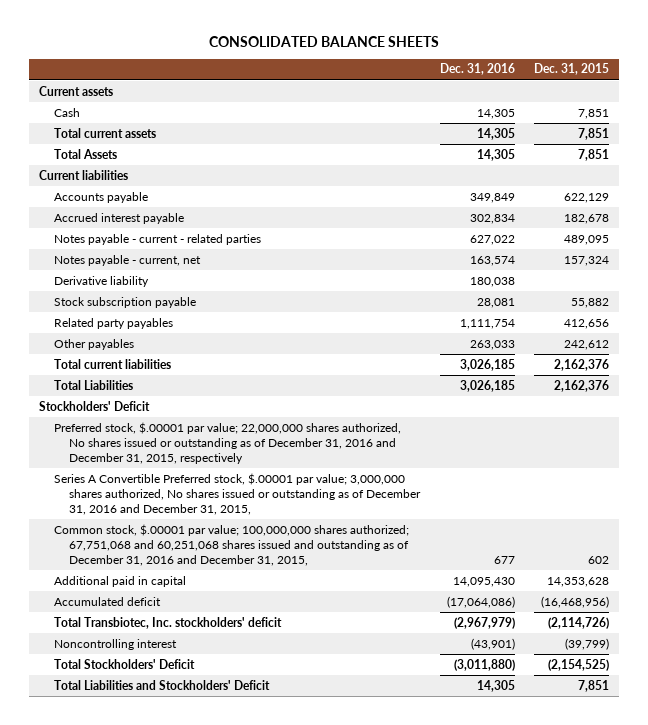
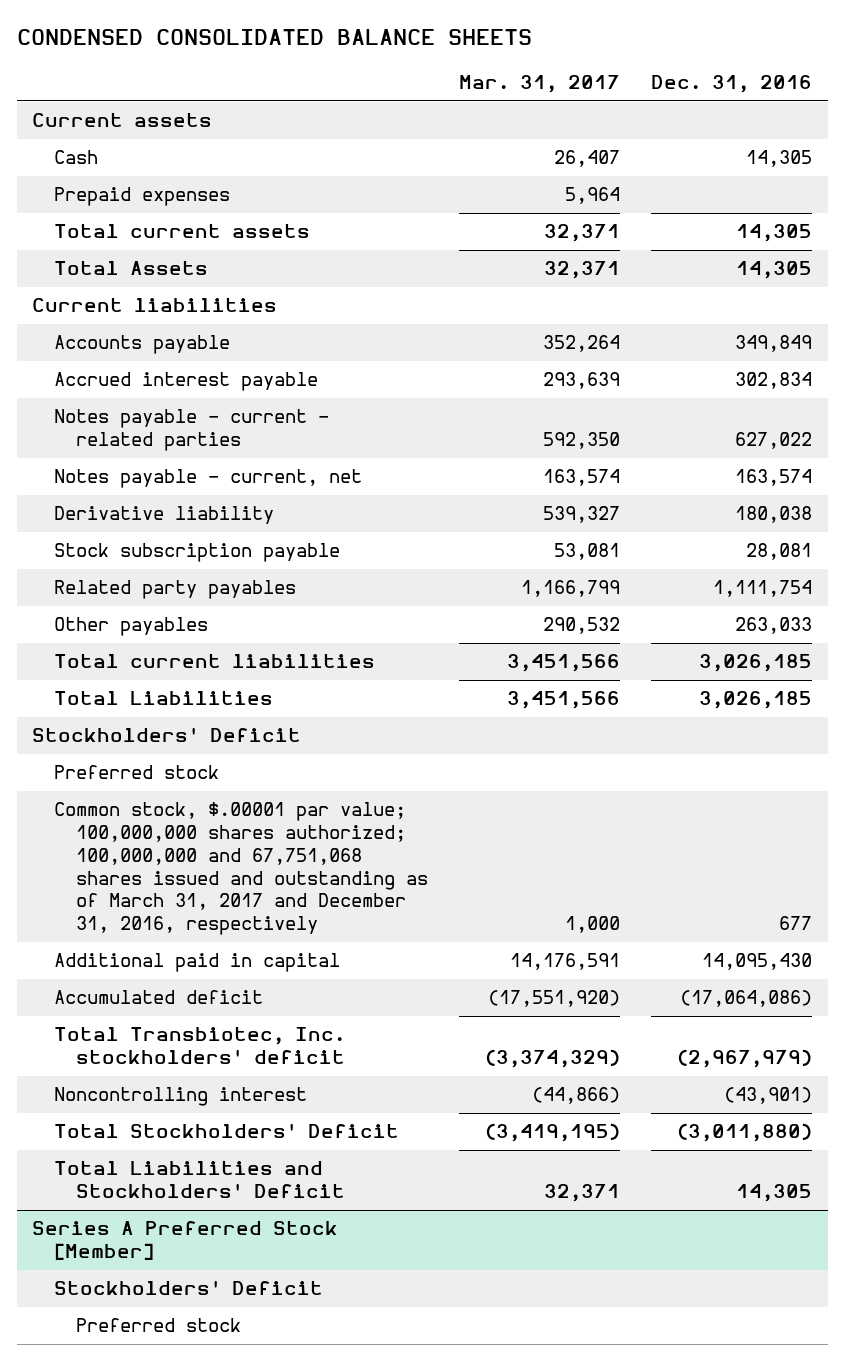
- CONSOLIDATED BALANCE SHEETS
+ CONDENSED CONSOLIDATED BALANCE SHEETS
- | Dec. 31, 2016 | Dec. 31, 2015
+ | Mar. 31, 2017 | Dec. 31, 2016
+ Prepaid expenses | 5,964 |
- Preferred stock, $.00001 par value; 22,000,000 shares authorized, No shares issued or outstanding as of December 31, 2016 and December 31, 2015, respectively
- Series A Convertible Preferred stock, $.00001 par value; 3,000,000 shares authorized, No shares issued or outstanding as of December 31, 2016 and December 31, 2015,
- Common stock, $.00001 par value; 100,000,000 shares authorized; 67,751,068 and 60,251,068 shares issued and outstanding as of December 31, 2016 and December 31, 2015, | 677 | 602
+ Preferred stock
+ Common stock, $.00001 par value; 100,000,000 shares authorized; 100,000,000 and 67,751,068 shares issued and outstanding as of March 31, 2017 and December 31, 2016, respectively | 1,000 | 677
+ Series A Preferred Stock [Member]
+ Stockholders' Deficit
+ Preferred stock

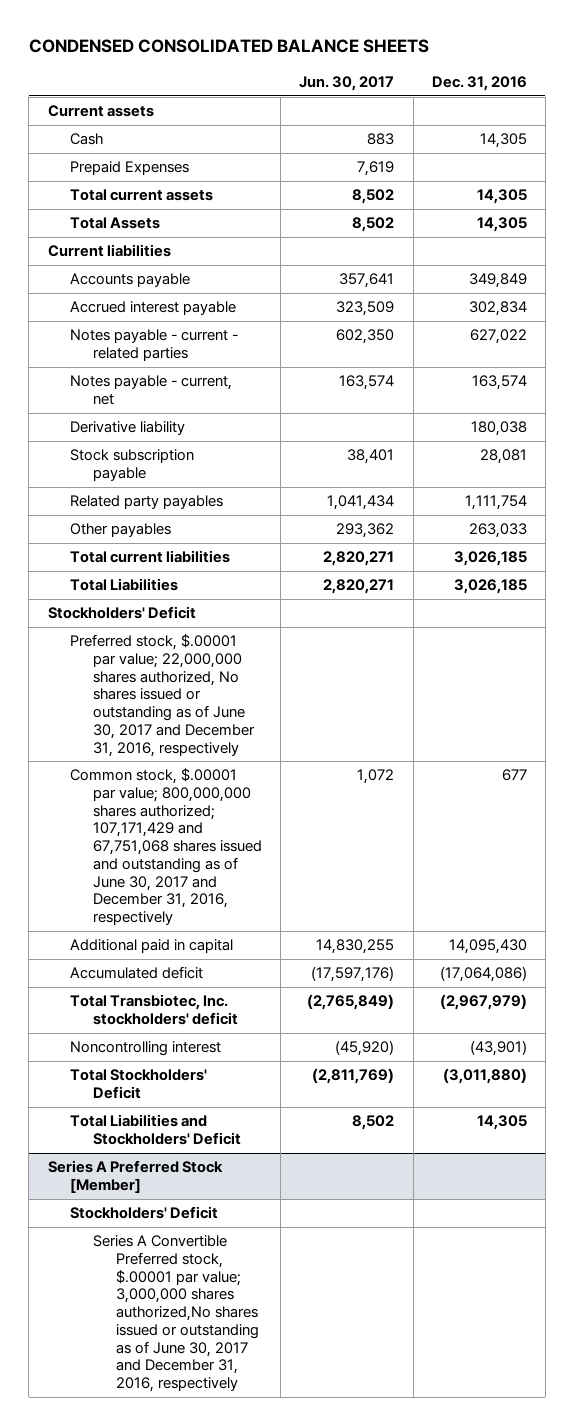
- | Mar. 31, 2017 | Dec. 31, 2016
+ | Jun. 30, 2017 | Dec. 31, 2016
- Prepaid expenses | 5,964 |
+ Prepaid Expenses | 7,619 |
- Preferred stock
- Common stock, $.00001 par value; 100,000,000 shares authorized; 100,000,000 and 67,751,068 shares issued and outstanding as of March 31, 2017 and December 31, 2016, respectively | 1,000 | 677
+ Preferred stock, $.00001 par value; 22,000,000 shares authorized, No shares issued or outstanding as of June 30, 2017 and December 31, 2016, respectively
+ Common stock, $.00001 par value; 800,000,000 shares authorized; 107,171,429 and 67,751,068 shares issued and outstanding as of June 30, 2017 and December 31, 2016, respectively | 1,072 | 677
@ Series A Preferred Stock [Member]
- Preferred stock
+ Series A Convertible Preferred stock, $.00001 par value; 3,000,000 shares authorized,No shares issued or outstanding as of June 30, 2017 and December 31, 2016, respectively

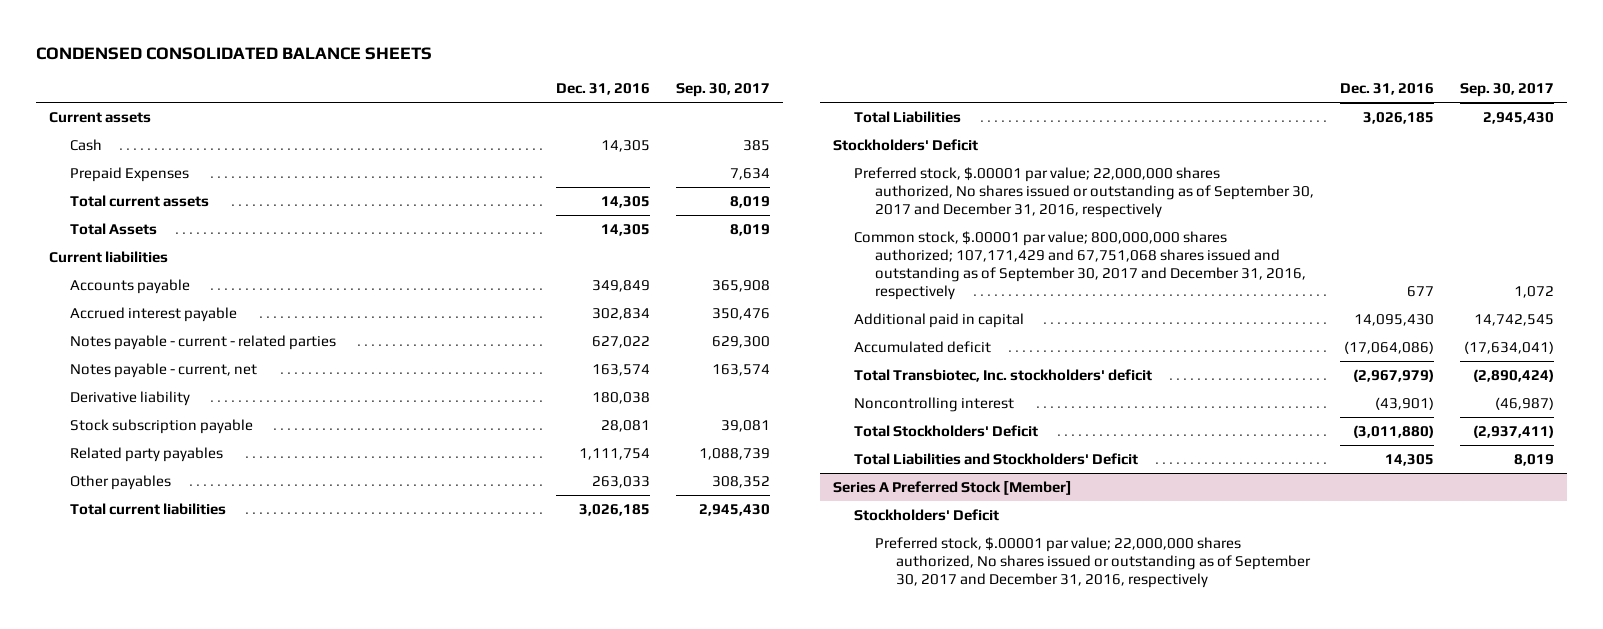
- | Jun. 30, 2017 | Dec. 31, 2016
+ | Dec. 31, 2016 | Sep. 30, 2017
- Preferred stock, $.00001 par value; 22,000,000 shares authorized, No shares issued or outstanding as of June 30, 2017 and December 31, 2016, respectively
- Common stock, $.00001 par value; 800,000,000 shares authorized; 107,171,429 and 67,751,068 shares issued and outstanding as of June 30, 2017 and December 31, 2016, respectively | 1,072 | 677
+ Preferred stock, $.00001 par value; 22,000,000 shares authorized, No shares issued or outstanding as of September 30, 2017 and December 31, 2016, respectively
+ Common stock, $.00001 par value; 800,000,000 shares authorized; 107,171,429 and 67,751,068 shares issued and outstanding as of September 30, 2017 and December 31, 2016, respectively | 677 | 1,072
@ Series A Preferred Stock [Member]
- Series A Convertible Preferred stock, $.00001 par value; 3,000,000 shares authorized,No shares issued or outstanding as of June 30, 2017 and December 31, 2016, respectively
+ Preferred stock, $.00001 par value; 22,000,000 shares authorized, No shares issued or outstanding as of September 30, 2017 and December 31, 2016, respectively

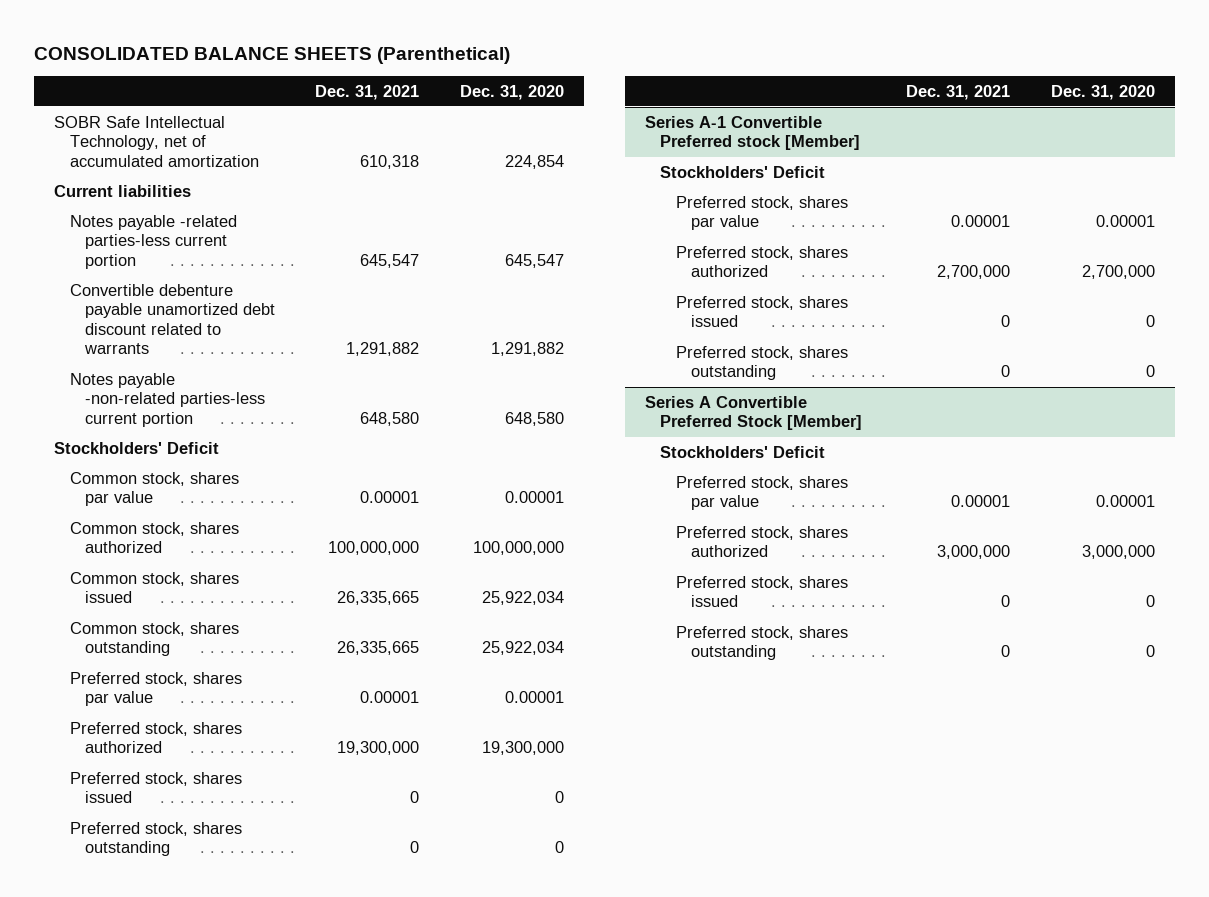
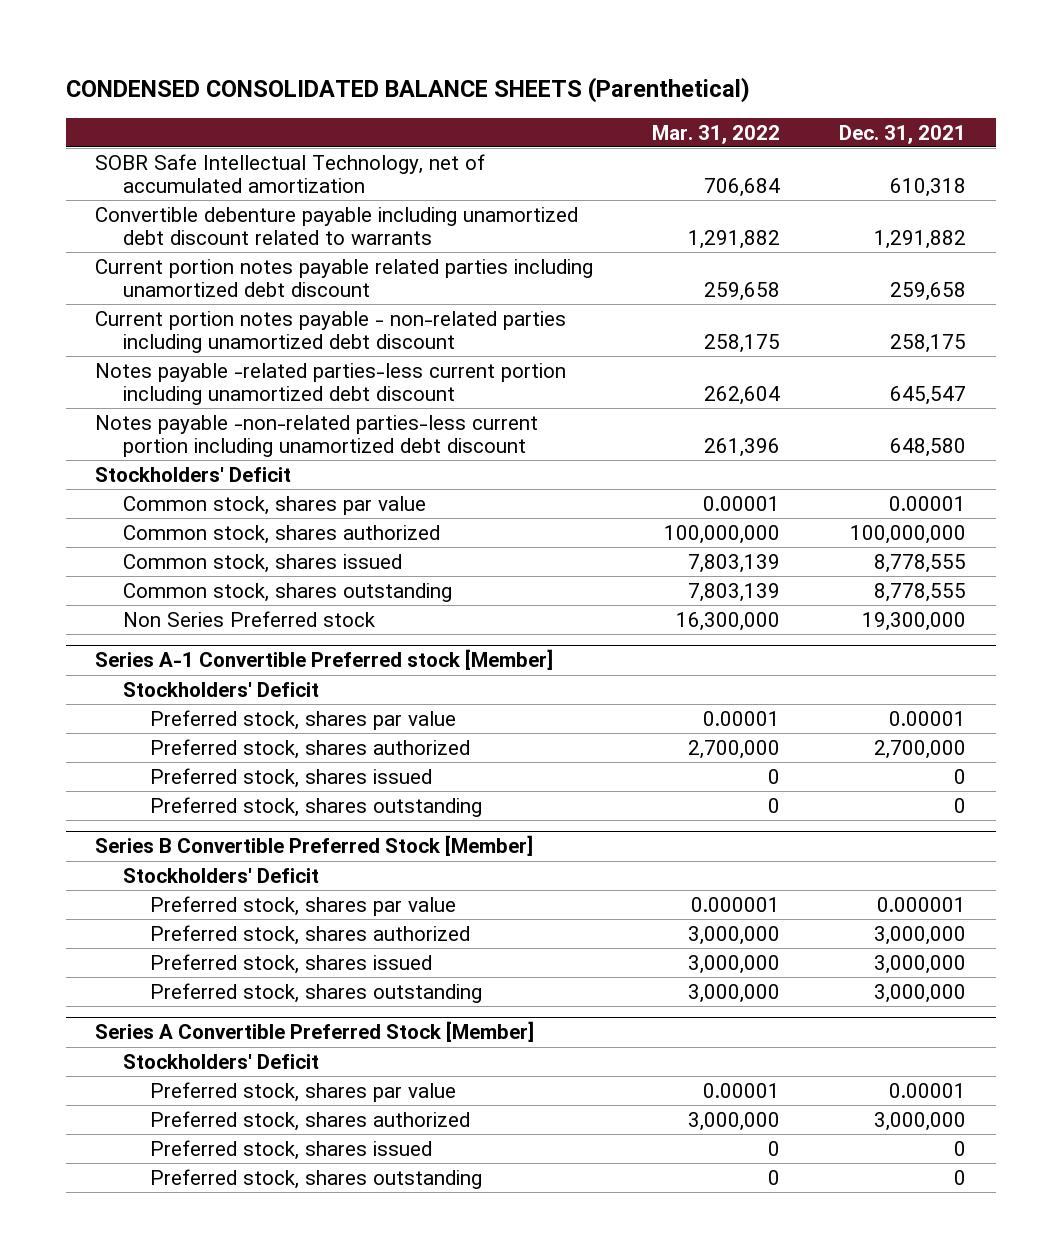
- CONSOLIDATED BALANCE SHEETS (Parenthetical)
+ CONDENSED CONSOLIDATED BALANCE SHEETS (Parenthetical)
- | Dec. 31, 2021 | Dec. 31, 2020
+ | Mar. 31, 2022 | Dec. 31, 2021
- Current liabilities
- Notes payable -related parties-less current portion | 645,547 | 645,547
- Convertible debenture payable unamortized debt discount related to warrants | 1,291,882 | 1,291,882
- Notes payable -non-related parties-less current portion | 648,580 | 648,580
+ Convertible debenture payable including unamortized debt discount related to warrants | 1,291,882 | 1,291,882
+ Current portion notes payable related parties including unamortized debt discount | 259,658 | 259,658
+ Current portion notes payable - non-related parties including unamortized debt discount | 258,175 | 258,175
+ Notes payable -related parties-less current portion including unamortized debt discount | 262,604 | 645,547
+ Notes payable -non-related parties-less current portion including unamortized debt discount | 261,396 | 648,580
- Common stock, shares issued | 26,335,665 | 25,922,034
- Common stock, shares outstanding | 26,335,665 | 25,922,034
- Preferred stock, shares par value | 0.00001 | 0.00001
- Preferred stock, shares authorized | 19,300,000 | 19,300,000
- Preferred stock, shares issued | 0 | 0
- Preferred stock, shares outstanding | 0 | 0
+ Common stock, shares issued | 7,803,139 | 8,778,555
+ Common stock, shares outstanding | 7,803,139 | 8,778,555
+ Non Series Preferred stock | 16,300,000 | 19,300,000
+ Series B Convertible Preferred Stock [Member]
+ Stockholders' Deficit
+ Preferred stock, shares par value | 0.000001 | 0.000001
+ Preferred stock, shares authorized | 3,000,000 | 3,000,000
+ Preferred stock, shares issued | 3,000,000 | 3,000,000
+ Preferred stock, shares outstanding | 3,000,000 | 3,000,000

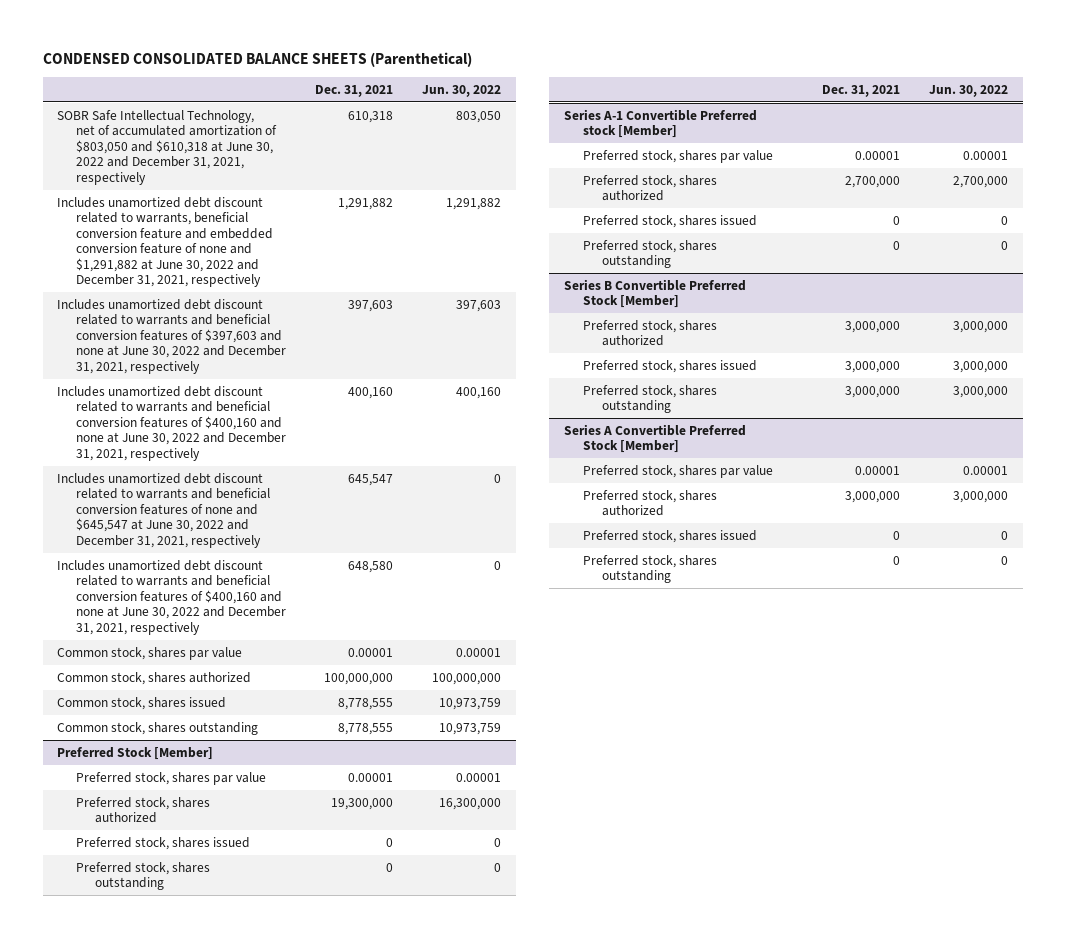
- | Mar. 31, 2022 | Dec. 31, 2021
+ | Dec. 31, 2021 | Jun. 30, 2022
- SOBR Safe Intellectual Technology, net of accumulated amortization | 706,684 | 610,318
- Convertible debenture payable including unamortized debt discount related to warrants | 1,291,882 | 1,291,882
- Current portion notes payable related parties including unamortized debt discount | 259,658 | 259,658
- Current portion notes payable - non-related parties including unamortized debt discount | 258,175 | 258,175
- Notes payable -related parties-less current portion including unamortized debt discount | 262,604 | 645,547
- Notes payable -non-related parties-less current portion including unamortized debt discount | 261,396 | 648,580
- Stockholders' Deficit
+ SOBR Safe Intellectual Technology, net of accumulated amortization of $803,050 and $610,318 at June 30, 2022 and December 31, 2021, respectively | 610,318 | 803,050
+ Includes unamortized debt discount related to warrants, beneficial conversion feature and embedded conversion feature of none and $1,291,882 at June 30, 2022 and December 31, 2021, respectively | 1,291,882 | 1,291,882
+ Includes unamortized debt discount related to warrants and beneficial conversion features of $397,603 and none at June 30, 2022 and December 31, 2021, respectively | 397,603 | 397,603
+ Includes unamortized debt discount related to warrants and beneficial conversion features of $400,160 and none at June 30, 2022 and December 31, 2021, respectively | 400,160 | 400,160
+ Includes unamortized debt discount related to warrants and beneficial conversion features of none and $645,547 at June 30, 2022 and December 31, 2021, respectively | 645,547 | 0
+ Includes unamortized debt discount related to warrants and beneficial conversion features of $400,160 and none at June 30, 2022 and December 31, 2021, respectively | 648,580 | 0
- Non Series Preferred stock | 16,300,000 | 19,300,000
+ Preferred Stock [Member]
+ Preferred stock, shares par value | 0.00001 | 0.00001
+ Preferred stock, shares authorized | 19,300,000 | 16,300,000
+ Preferred stock, shares issued | 0 | 0
+ Preferred stock, shares outstanding | 0 | 0
@ Series A-1 Convertible Preferred stock [Member]
- Stockholders' Deficit
@ Series B Convertible Preferred Stock [Member]
- Stockholders' Deficit
- Preferred stock, shares par value | 0.000001 | 0.000001
@ Series A Convertible Preferred Stock [Member]
- Stockholders' Deficit

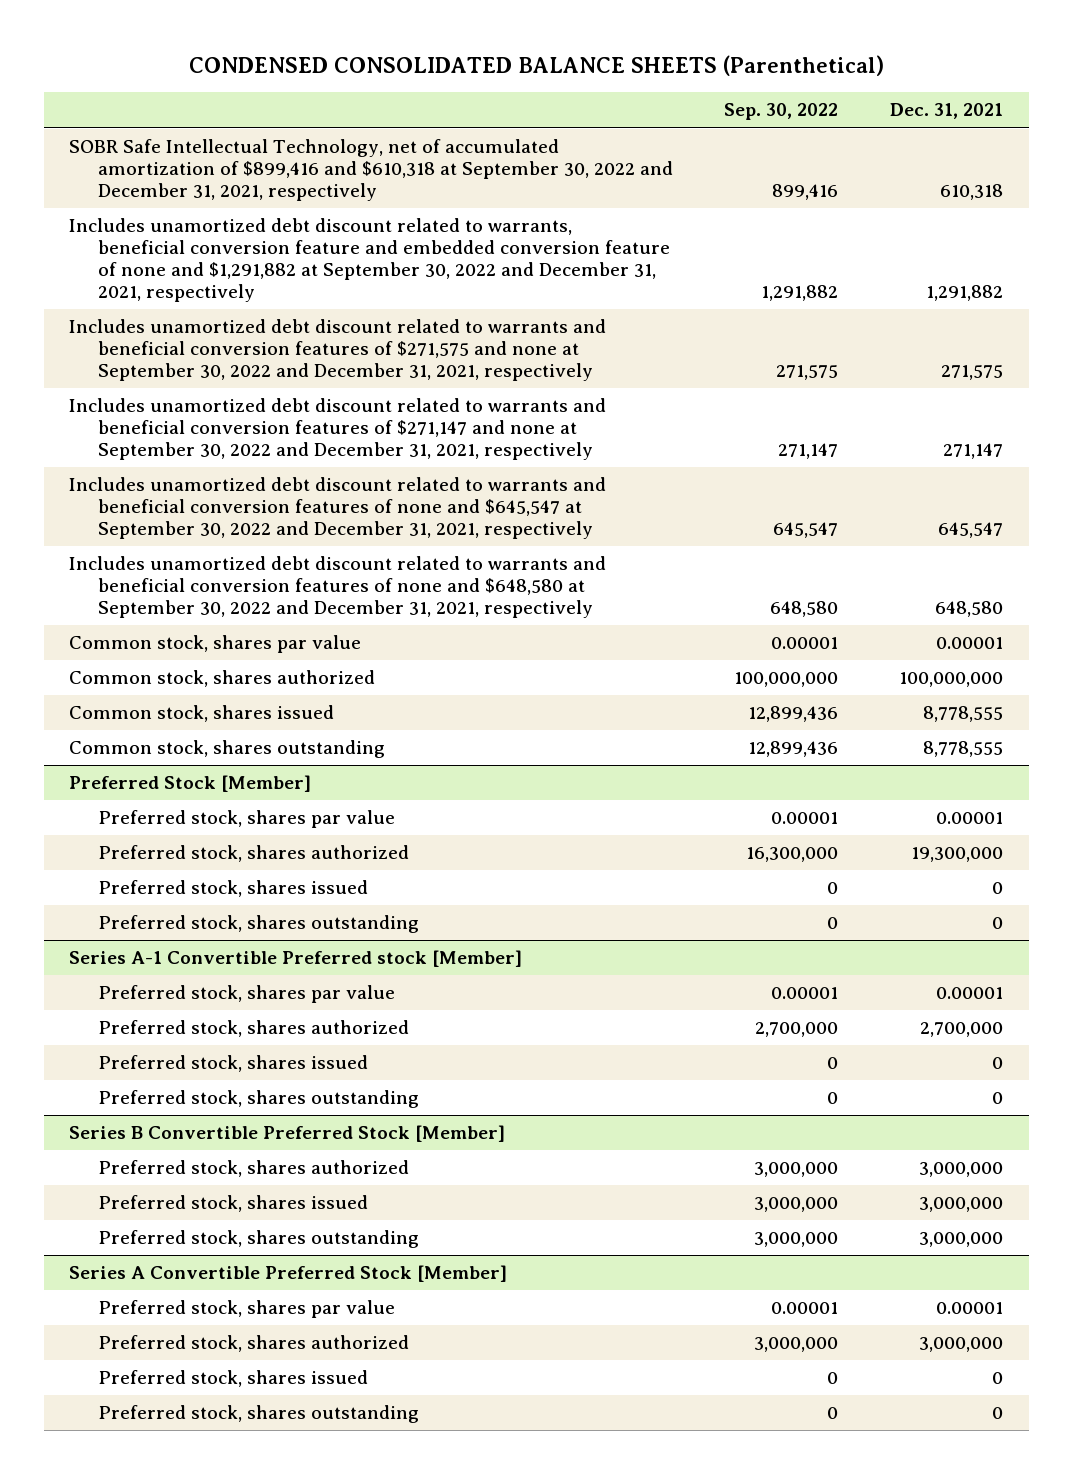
- | Dec. 31, 2021 | Jun. 30, 2022
+ | Sep. 30, 2022 | Dec. 31, 2021
- SOBR Safe Intellectual Technology, net of accumulated amortization of $803,050 and $610,318 at June 30, 2022 and December 31, 2021, respectively | 610,318 | 803,050
- Includes unamortized debt discount related to warrants, beneficial conversion feature and embedded conversion feature of none and $1,291,882 at June 30, 2022 and December 31, 2021, respectively | 1,291,882 | 1,291,882
- Includes unamortized debt discount related to warrants and beneficial conversion features of $397,603 and none at June 30, 2022 and December 31, 2021, respectively | 397,603 | 397,603
- Includes unamortized debt discount related to warrants and beneficial conversion features of $400,160 and none at June 30, 2022 and December 31, 2021, respectively | 400,160 | 400,160
- Includes unamortized debt discount related to warrants and beneficial conversion features of none and $645,547 at June 30, 2022 and December 31, 2021, respectively | 645,547 | 0
- Includes unamortized debt discount related to warrants and beneficial conversion features of $400,160 and none at June 30, 2022 and December 31, 2021, respectively | 648,580 | 0
+ SOBR Safe Intellectual Technology, net of accumulated amortization of $899,416 and $610,318 at September 30, 2022 and December 31, 2021, respectively | 899,416 | 610,318
+ Includes unamortized debt discount related to warrants, beneficial conversion feature and embedded conversion feature of none and $1,291,882 at September 30, 2022 and December 31, 2021, respectively | 1,291,882 | 1,291,882
+ Includes unamortized debt discount related to warrants and beneficial conversion features of $271,575 and none at September 30, 2022 and December 31, 2021, respectively | 271,575 | 271,575
+ Includes unamortized debt discount related to warrants and beneficial conversion features of $271,147 and none at September 30, 2022 and December 31, 2021, respectively | 271,147 | 271,147
+ Includes unamortized debt discount related to warrants and beneficial conversion features of none and $645,547 at September 30, 2022 and December 31, 2021, respectively | 645,547 | 645,547
+ Includes unamortized debt discount related to warrants and beneficial conversion features of none and $648,580 at September 30, 2022 and December 31, 2021, respectively | 648,580 | 648,580

